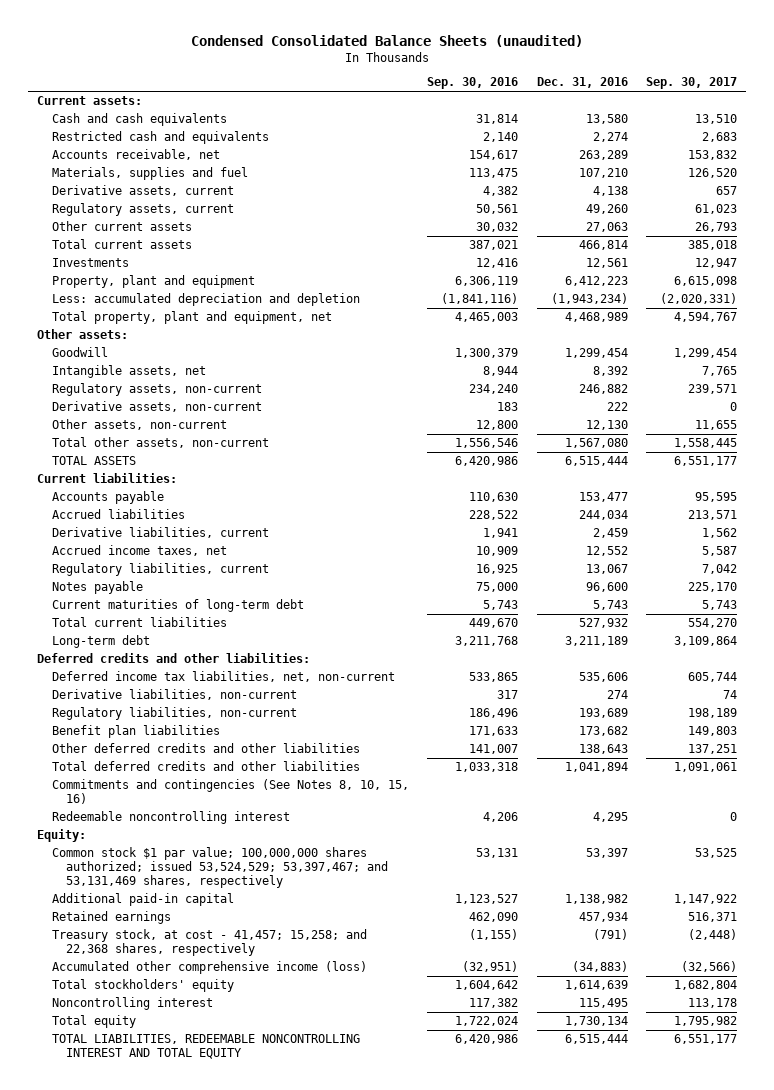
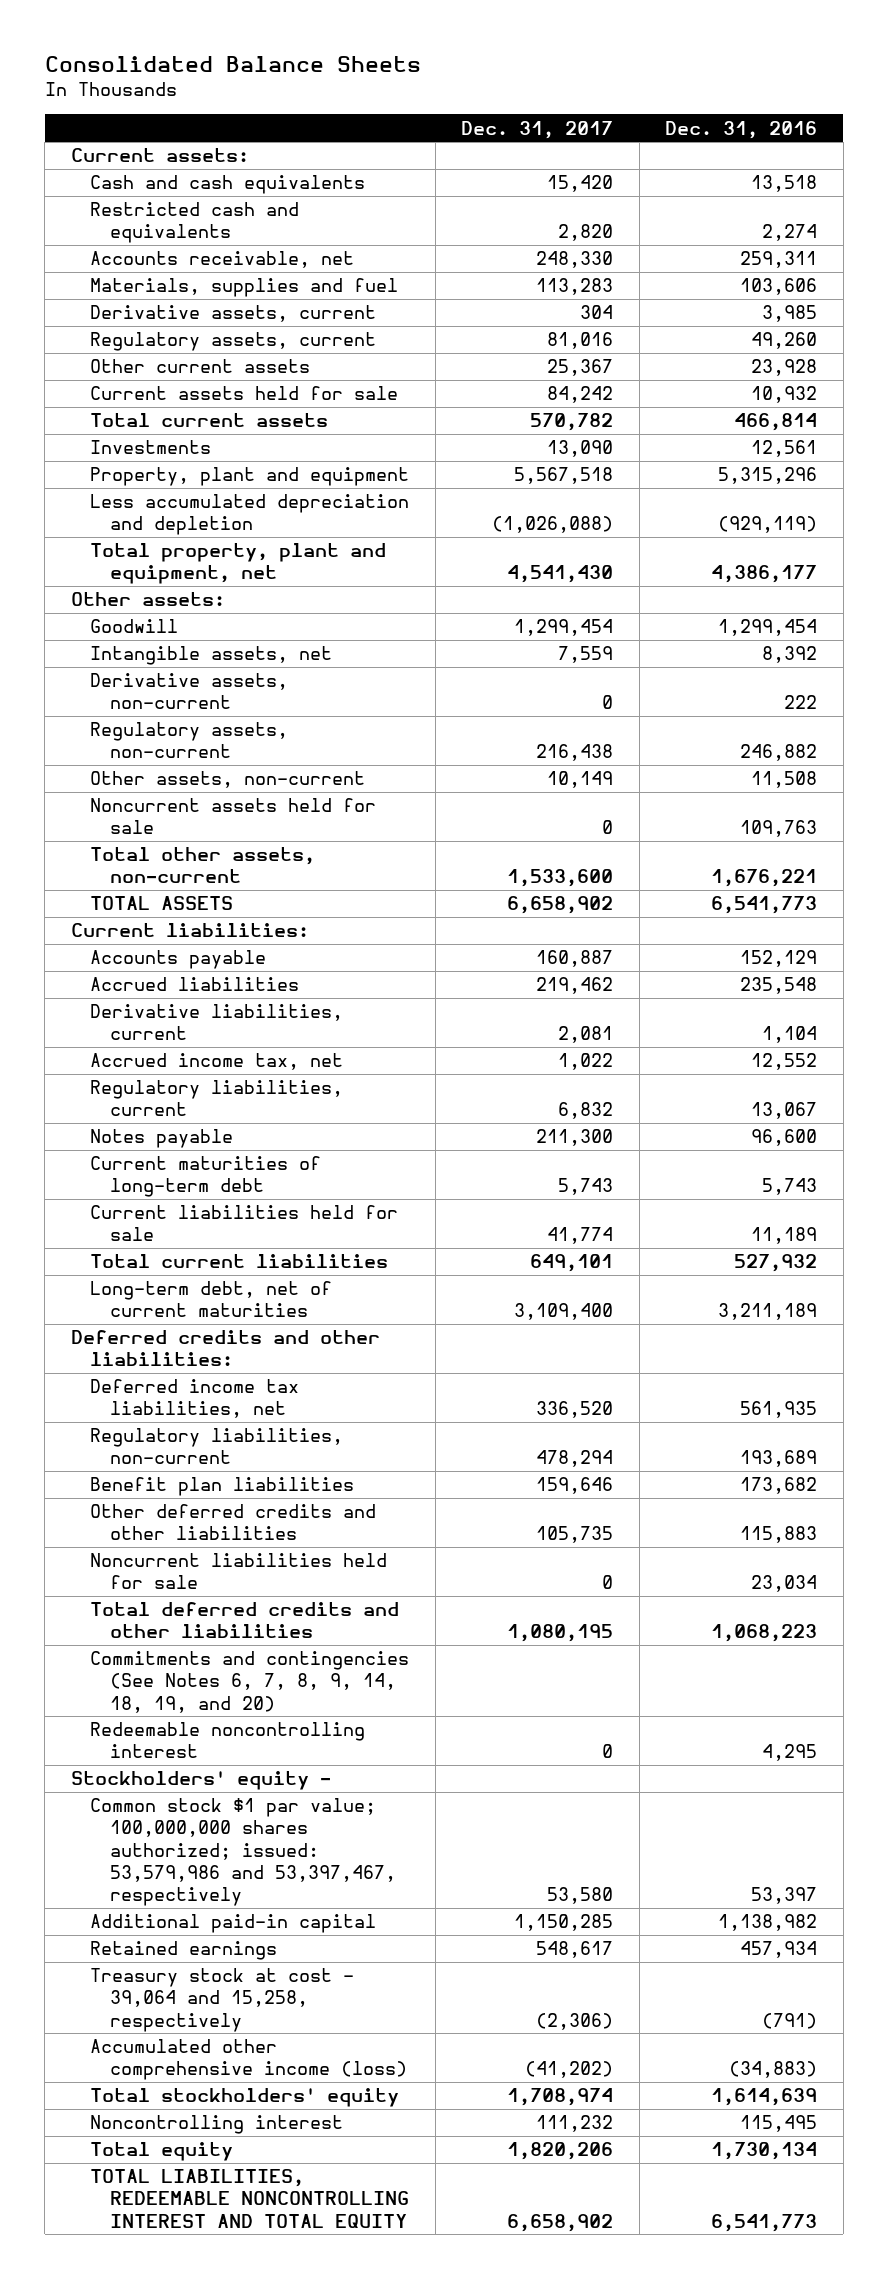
- Condensed Consolidated Balance Sheets (unaudited)
+ Consolidated Balance Sheets
- | Sep. 30, 2016 | Dec. 31, 2016 | Sep. 30, 2017
+ | Dec. 31, 2017 | Dec. 31, 2016
- Cash and cash equivalents | 31,814 | 13,580 | 13,510
+ Cash and cash equivalents | 15,420 | 13,518
- Accounts receivable, net | 154,617 | 263,289 | 153,832
- Materials, supplies and fuel | 113,475 | 107,210 | 126,520
- Derivative assets, current | 4,382 | 4,138 | 657
+ Accounts receivable, net | 248,330 | 259,311
+ Materials, supplies and fuel | 113,283 | 103,606
+ Derivative assets, current | 304 | 3,985
- Other current assets | 30,032 | 27,063 | 26,793
+ Other current assets | 25,367 | 23,928
+ Current assets held for sale | 84,242 | 10,932
- Property, plant and equipment | 6,306,119 | 6,412,223 | 6,615,098
- Less: accumulated depreciation and depletion | (1,841,116) | (1,943,234) | (2,020,331)
- Total property, plant and equipment, net | 4,465,003 | 4,468,989 | 4,594,767
+ Property, plant and equipment | 5,567,518 | 5,315,296
+ Less accumulated depreciation and depletion | (1,026,088) | (929,119)
+ Total property, plant and equipment, net | 4,541,430 | 4,386,177
- Other assets, non-current | 12,800 | 12,130 | 11,655
- Total other assets, non-current | 1,556,546 | 1,567,080 | 1,558,445
- TOTAL ASSETS | 6,420,986 | 6,515,444 | 6,551,177
moved down: Regulatory assets, non-current | 216,438 | 246,882
+ Other assets, non-current | 10,149 | 11,508
+ Noncurrent assets held for sale | 0 | 109,763
+ Total other assets, non-current | 1,533,600 | 1,676,221
+ TOTAL ASSETS | 6,658,902 | 6,541,773
- Accounts payable | 110,630 | 153,477 | 95,595
- Accrued liabilities | 228,522 | 244,034 | 213,571
- Derivative liabilities, current | 1,941 | 2,459 | 1,562
- Accrued income taxes, net | 10,909 | 12,552 | 5,587
+ Accounts payable | 160,887 | 152,129
+ Accrued liabilities | 219,462 | 235,548
+ Derivative liabilities, current | 2,081 | 1,104
+ Accrued income tax, net | 1,022 | 12,552
+ Current liabilities held for sale | 41,774 | 11,189
- Long-term debt | 3,211,768 | 3,211,189 | 3,109,864
+ Long-term debt, net of current maturities | 3,109,400 | 3,211,189
- Deferred income tax liabilities, net, non-current | 533,865 | 535,606 | 605,744
- Derivative liabilities, non-current | 317 | 274 | 74
+ Deferred income tax liabilities, net | 336,520 | 561,935
- Other deferred credits and other liabilities | 141,007 | 138,643 | 137,251
- Total deferred credits and other liabilities | 1,033,318 | 1,041,894 | 1,091,061
- Commitments and contingencies (See Notes 8, 10, 15, 16)
+ Other deferred credits and other liabilities | 105,735 | 115,883
+ Noncurrent liabilities held for sale | 0 | 23,034
+ Total deferred credits and other liabilities | 1,080,195 | 1,068,223
+ Commitments and contingencies (See Notes 6, 7, 8, 9, 14, 18, 19, and 20)
- Equity:
- Common stock $1 par value; 100,000,000 shares authorized; issued 53,524,529; 53,397,467; and 53,131,469 shares, respectively | 53,131 | 53,397 | 53,525
+ Stockholders' equity -
+ Common stock $1 par value; 100,000,000 shares authorized; issued: 53,579,986 and 53,397,467, respectively | 53,580 | 53,397
- Treasury stock, at cost - 41,457; 15,258; and 22,368 shares, respectively | (1,155) | (791) | (2,448)
+ Treasury stock at cost - 39,064 and 15,258, respectively | (2,306) | (791)
- TOTAL LIABILITIES, REDEEMABLE NONCONTROLLING INTEREST AND TOTAL EQUITY | 6,420,986 | 6,515,444 | 6,551,177
+ TOTAL LIABILITIES, REDEEMABLE NONCONTROLLING INTEREST AND TOTAL EQUITY | 6,658,902 | 6,541,773

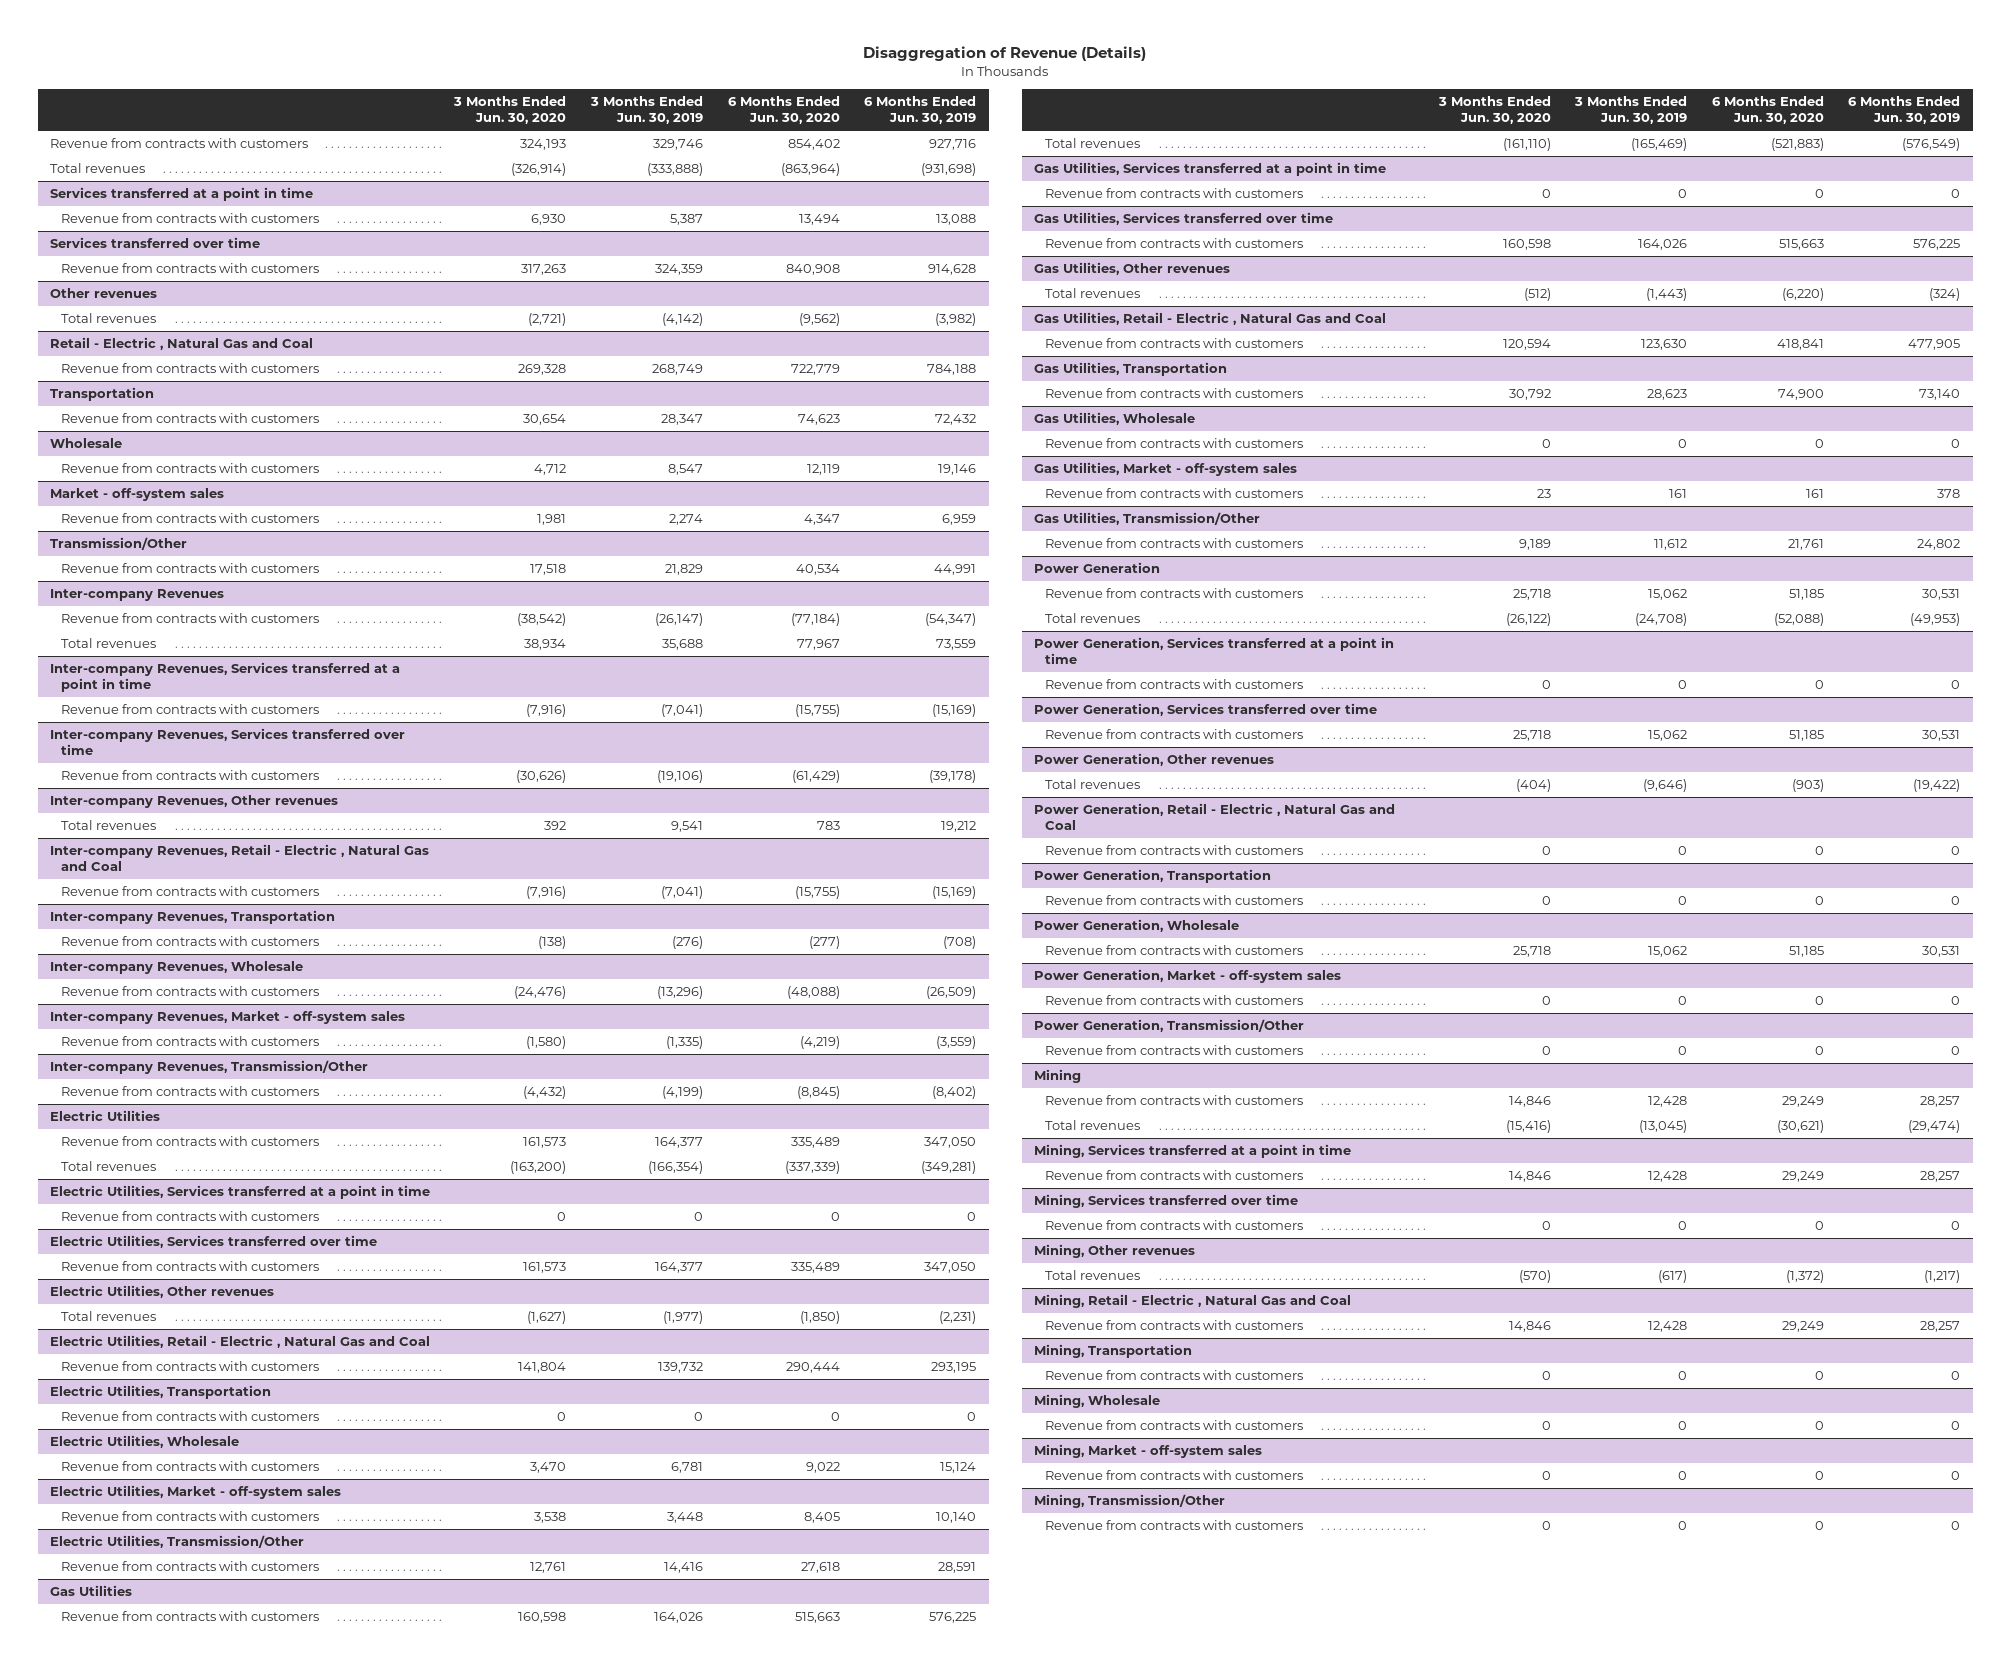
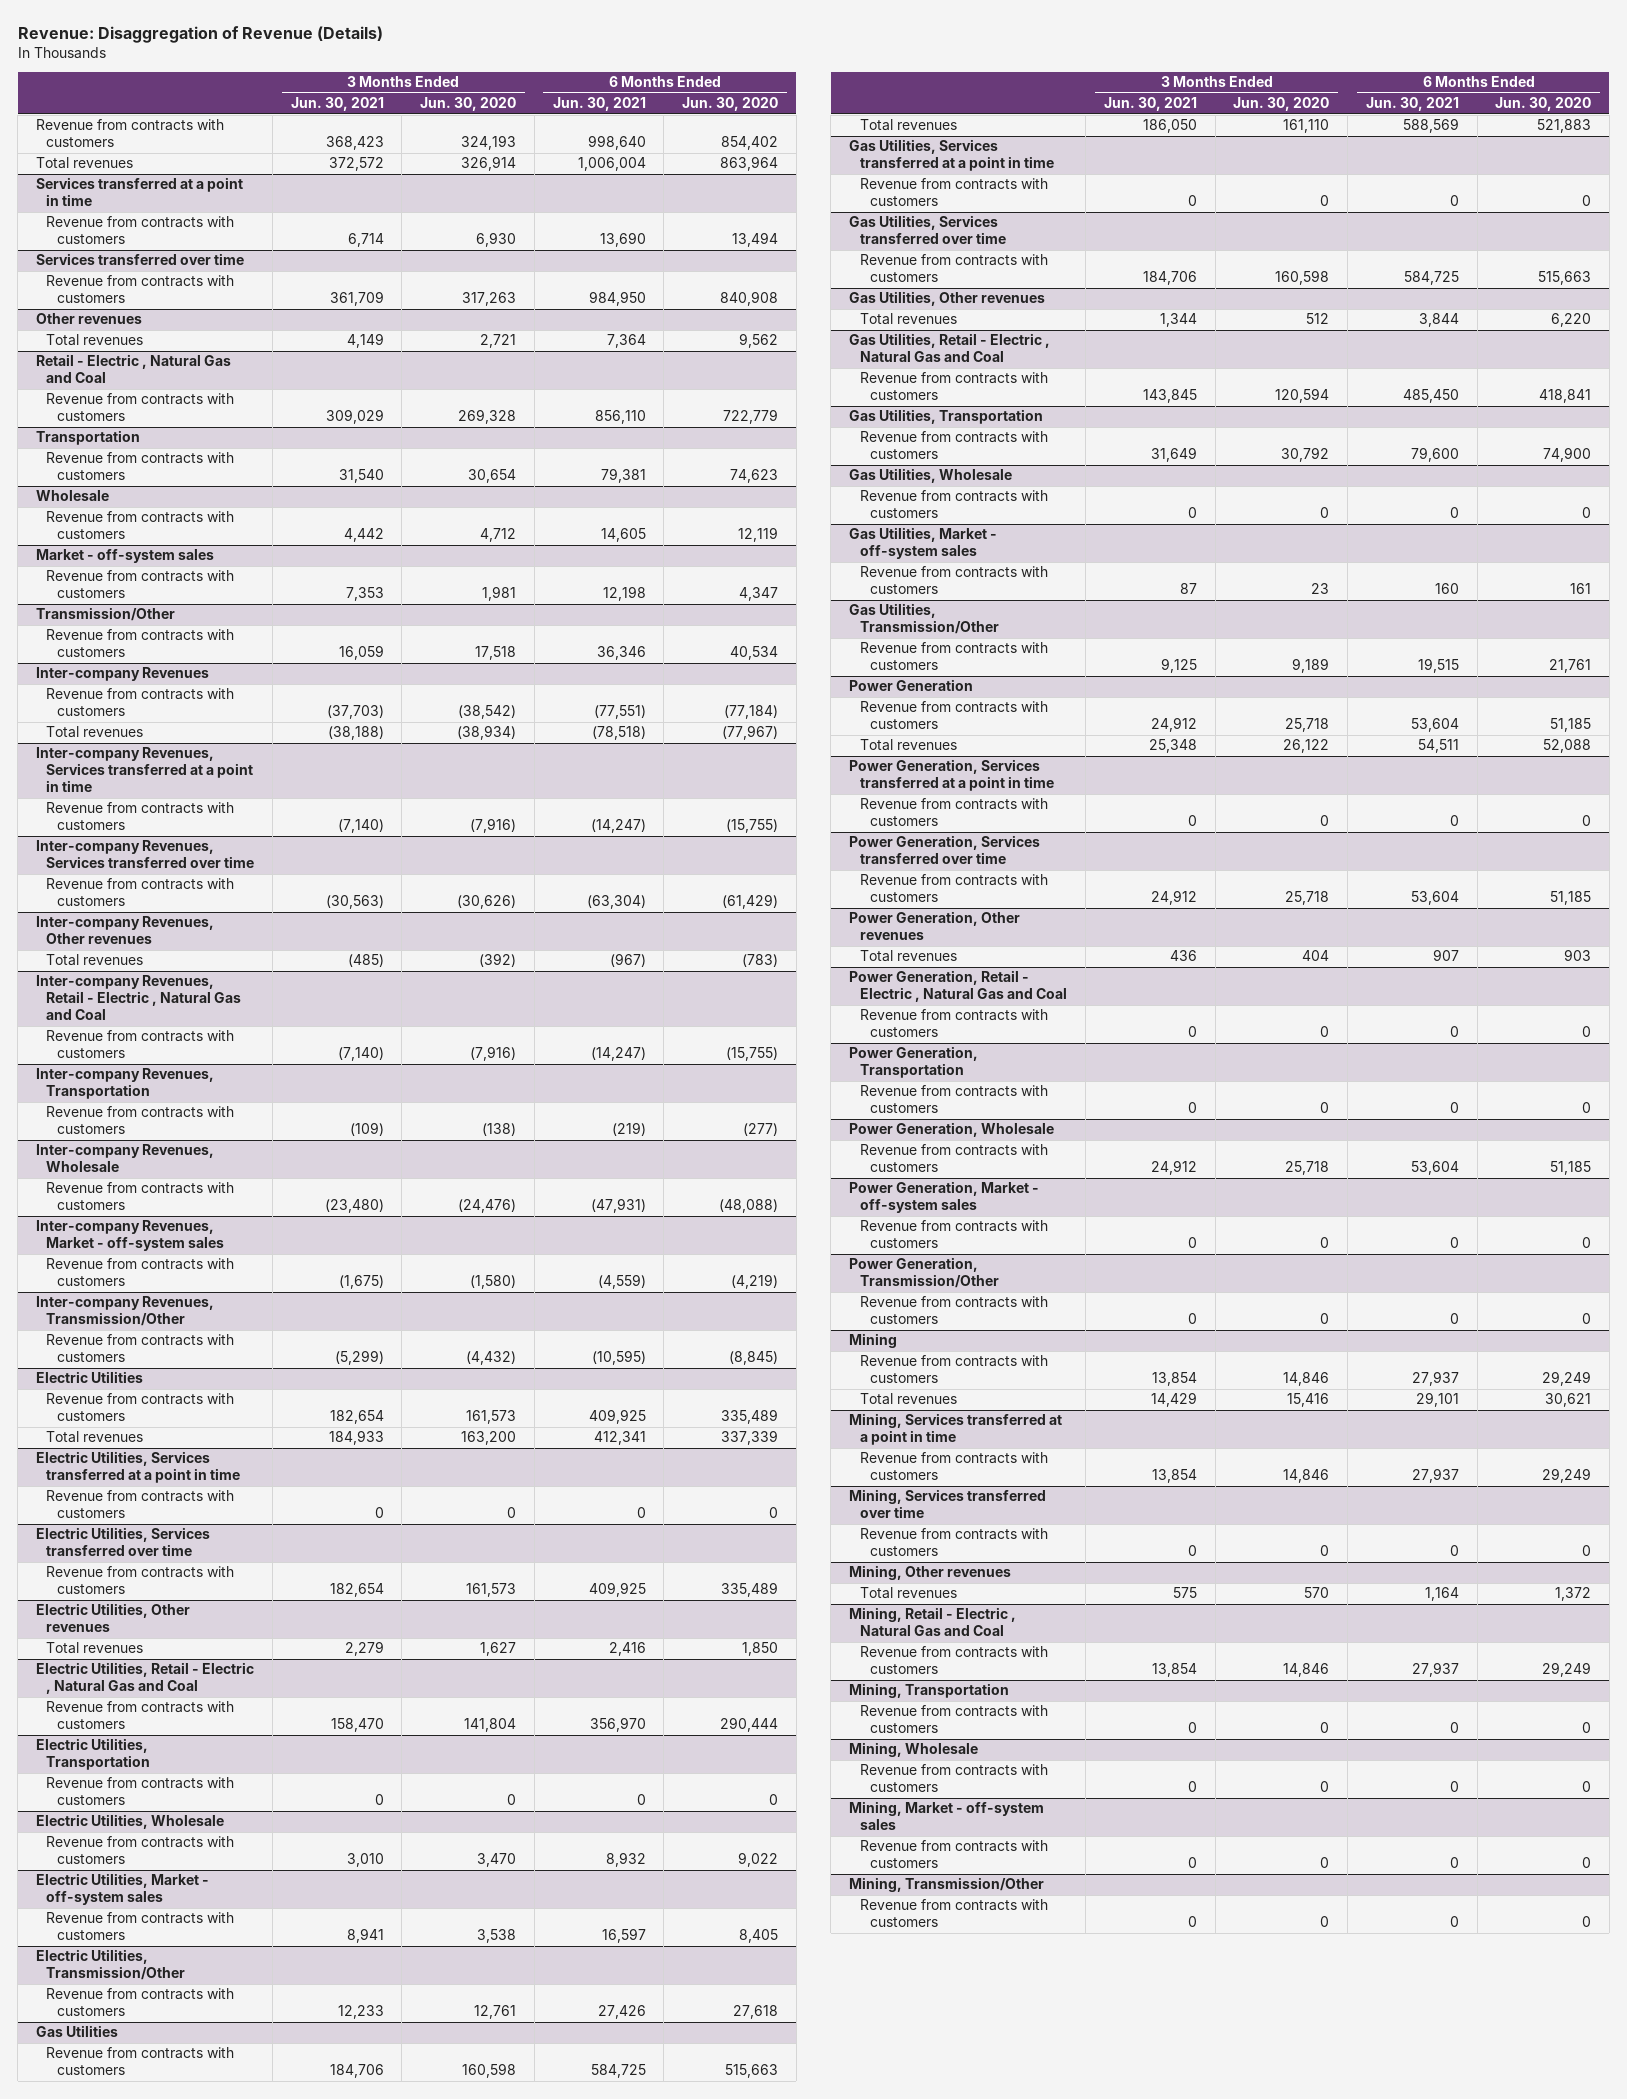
- Disaggregation of Revenue (Details)
+ Revenue: Disaggregation of Revenue (Details)
- | 3 Months Ended Jun. 30, 2020 | 3 Months Ended Jun. 30, 2019 | 6 Months Ended Jun. 30, 2020 | 6 Months Ended Jun. 30, 2019
+ | 3 Months Ended Jun. 30, 2021 | 3 Months Ended Jun. 30, 2020 | 6 Months Ended Jun. 30, 2021 | 6 Months Ended Jun. 30, 2020
- Total revenues | (326,914) | (333,888) | (863,964) | (931,698)
+ Total revenues | 372,572 | 326,914 | 1,006,004 | 863,964
@ Other revenues
- Total revenues | (2,721) | (4,142) | (9,562) | (3,982)
+ Total revenues | 4,149 | 2,721 | 7,364 | 9,562
@ Inter-company Revenues
- Total revenues | 38,934 | 35,688 | 77,967 | 73,559
+ Total revenues | (38,188) | (38,934) | (78,518) | (77,967)
@ Inter-company Revenues, Other revenues
- Total revenues | 392 | 9,541 | 783 | 19,212
+ Total revenues | (485) | (392) | (967) | (783)
@ Electric Utilities
- Total revenues | (163,200) | (166,354) | (337,339) | (349,281)
+ Total revenues | 184,933 | 163,200 | 412,341 | 337,339
@ Electric Utilities, Other revenues
- Total revenues | (1,627) | (1,977) | (1,850) | (2,231)
+ Total revenues | 2,279 | 1,627 | 2,416 | 1,850
@ Gas Utilities
- Total revenues | (161,110) | (165,469) | (521,883) | (576,549)
+ Total revenues | 186,050 | 161,110 | 588,569 | 521,883
@ Gas Utilities, Other revenues
- Total revenues | (512) | (1,443) | (6,220) | (324)
+ Total revenues | 1,344 | 512 | 3,844 | 6,220
@ Power Generation
- Total revenues | (26,122) | (24,708) | (52,088) | (49,953)
+ Total revenues | 25,348 | 26,122 | 54,511 | 52,088
@ Power Generation, Other revenues
- Total revenues | (404) | (9,646) | (903) | (19,422)
+ Total revenues | 436 | 404 | 907 | 903
@ Mining
- Total revenues | (15,416) | (13,045) | (30,621) | (29,474)
+ Total revenues | 14,429 | 15,416 | 29,101 | 30,621
@ Mining, Other revenues
- Total revenues | (570) | (617) | (1,372) | (1,217)
+ Total revenues | 575 | 570 | 1,164 | 1,372

